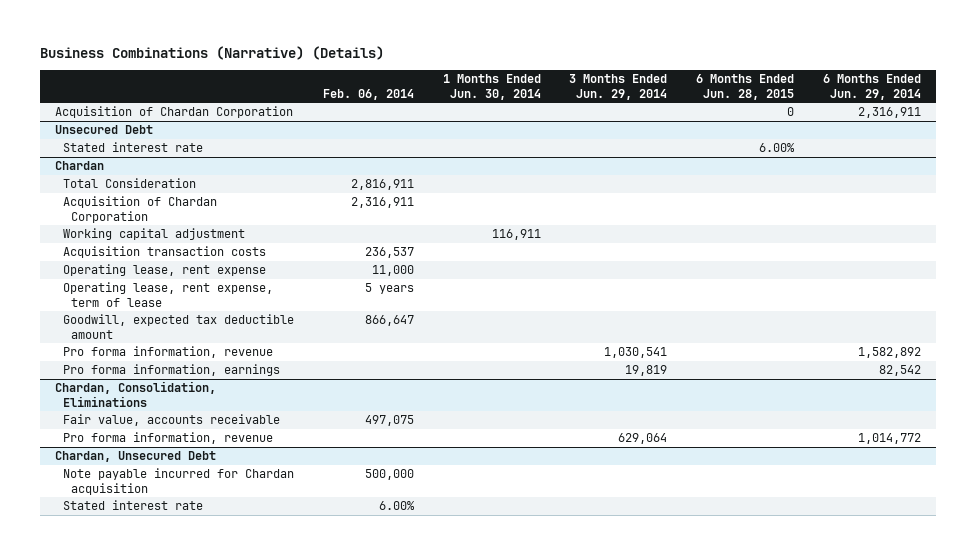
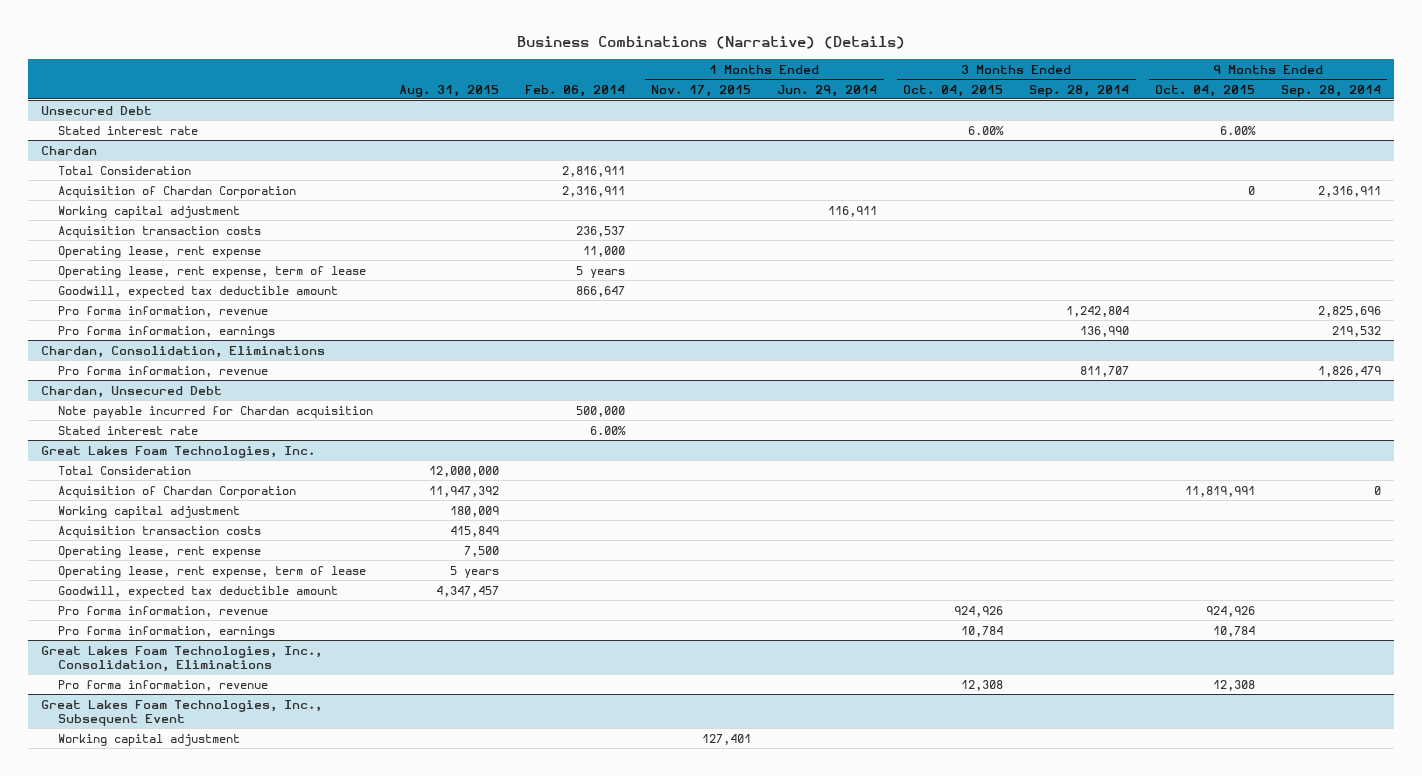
- | Feb. 06, 2014 | 1 Months Ended Jun. 30, 2014 | 3 Months Ended Jun. 29, 2014 | 6 Months Ended Jun. 28, 2015 | 6 Months Ended Jun. 29, 2014
+ | Aug. 31, 2015 | Feb. 06, 2014 | 1 Months Ended Nov. 17, 2015 | 1 Months Ended Jun. 29, 2014 | 3 Months Ended Oct. 04, 2015 | 3 Months Ended Sep. 28, 2014 | 9 Months Ended Oct. 04, 2015 | 9 Months Ended Sep. 28, 2014
- Acquisition of Chardan Corporation | | | | 0 | 2,316,911
@ Chardan, Consolidation, Eliminations
- Fair value, accounts receivable | 497,075 | | | |
+ Great Lakes Foam Technologies, Inc.
+ Total Consideration | 12,000,000 | | | | | | |
+ Acquisition of Chardan Corporation | 11,947,392 | | | | | | 11,819,991 | 0
+ Working capital adjustment | 180,009 | | | | | | |
+ Acquisition transaction costs | 415,849 | | | | | | |
+ Operating lease, rent expense | 7,500 | | | | | | |
+ Operating lease, rent expense, term of lease | 5 years | | | | | | |
+ Goodwill, expected tax deductible amount | 4,347,457 | | | | | | |
+ Pro forma information, revenue | | | | | 924,926 | | 924,926 |
+ Pro forma information, earnings | | | | | 10,784 | | 10,784 |
+ Great Lakes Foam Technologies, Inc., Consolidation, Eliminations
+ Pro forma information, revenue | | | | | 12,308 | | 12,308 |
+ Great Lakes Foam Technologies, Inc., Subsequent Event
+ Working capital adjustment | | | 127,401 | | | | |

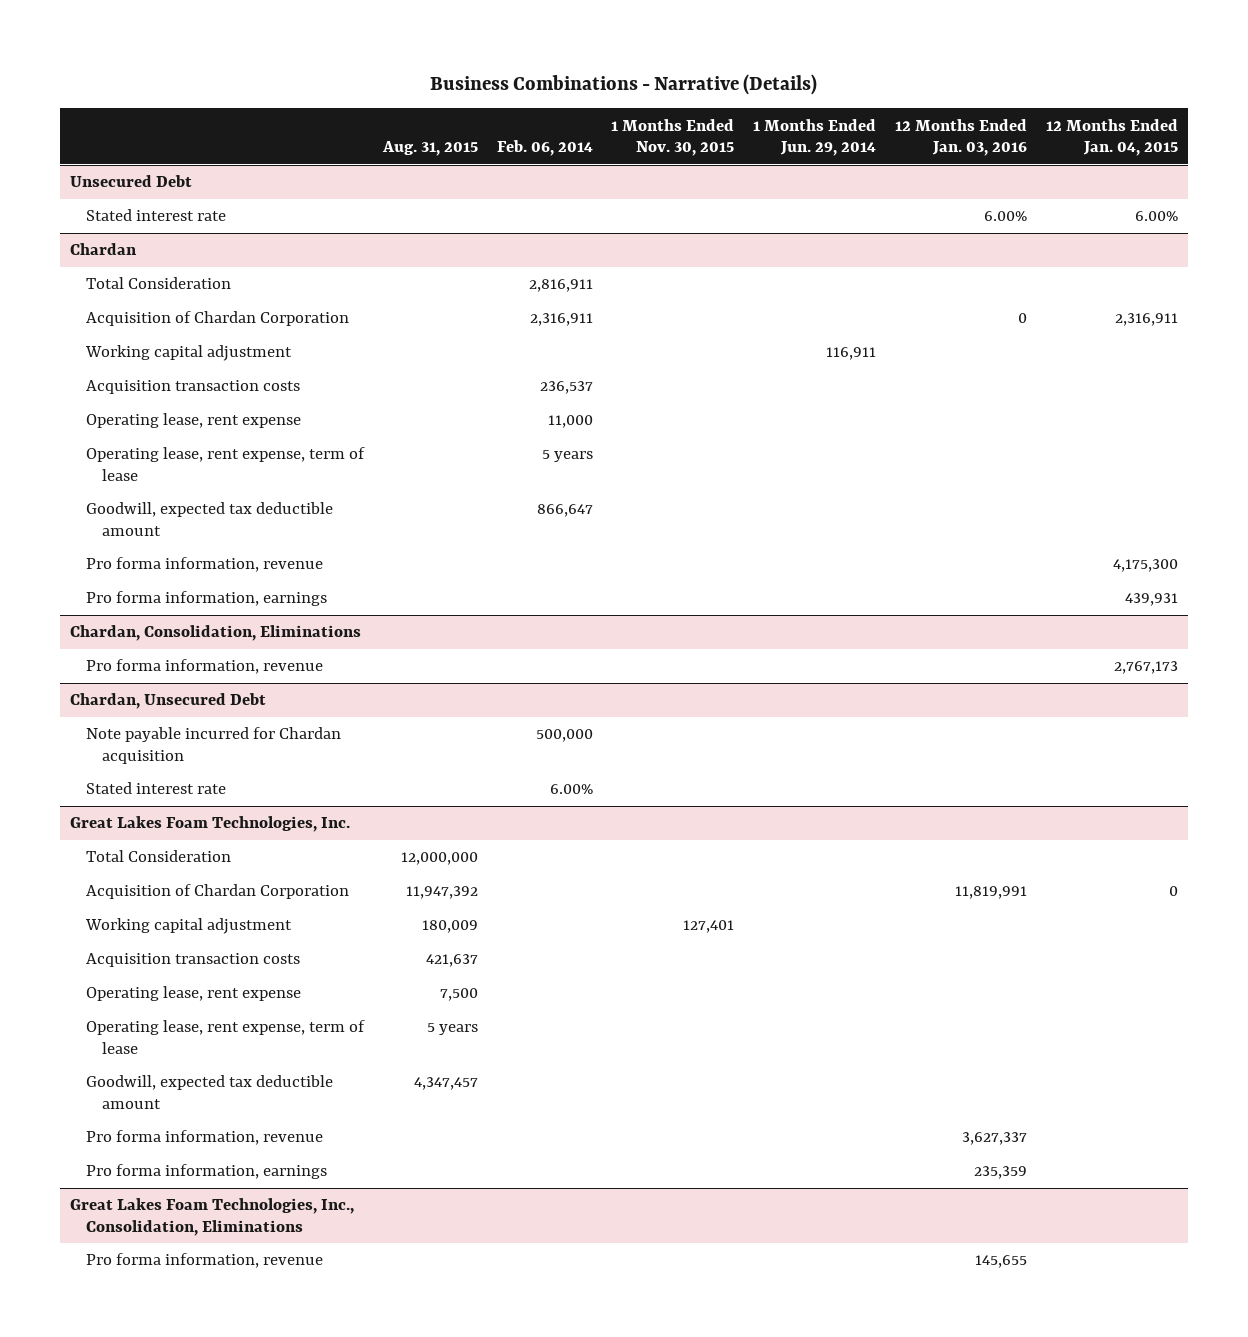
- Business Combinations (Narrative) (Details)
+ Business Combinations - Narrative (Details)
- | Aug. 31, 2015 | Feb. 06, 2014 | 1 Months Ended Nov. 17, 2015 | 1 Months Ended Jun. 29, 2014 | 3 Months Ended Oct. 04, 2015 | 3 Months Ended Sep. 28, 2014 | 9 Months Ended Oct. 04, 2015 | 9 Months Ended Sep. 28, 2014
+ | Aug. 31, 2015 | Feb. 06, 2014 | 1 Months Ended Nov. 30, 2015 | 1 Months Ended Jun. 29, 2014 | 12 Months Ended Jan. 03, 2016 | 12 Months Ended Jan. 04, 2015
@ Great Lakes Foam Technologies, Inc.
- Acquisition transaction costs | 415,849 | | | | | | |
+ Acquisition transaction costs | 421,637 | | | | |
- Great Lakes Foam Technologies, Inc., Subsequent Event
- Working capital adjustment | | | 127,401 | | | | |

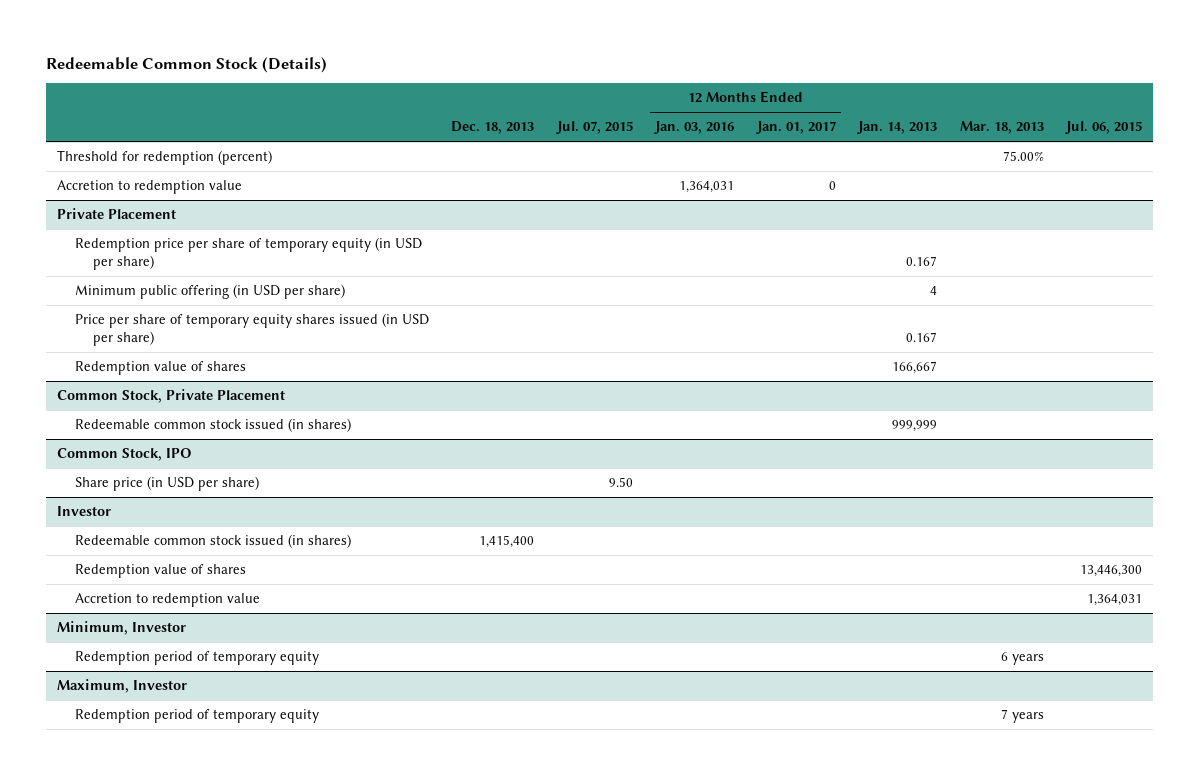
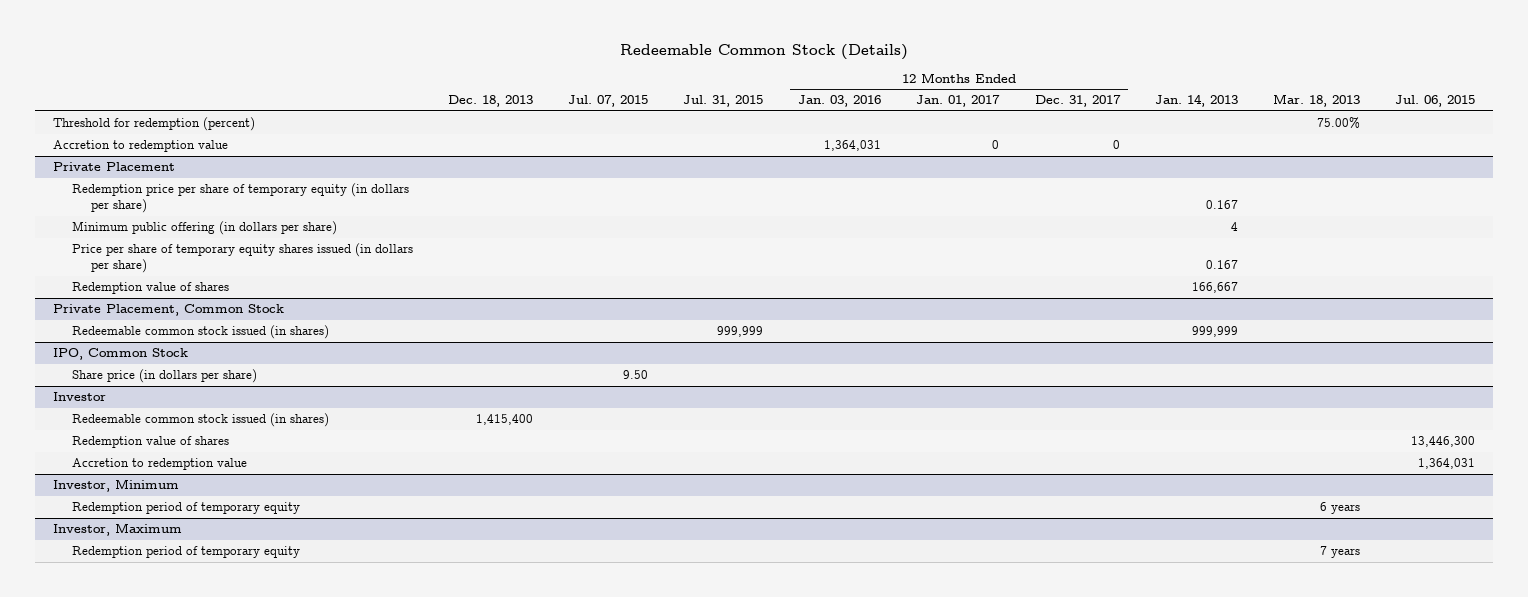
- | Dec. 18, 2013 | Jul. 07, 2015 | 12 Months Ended Jan. 03, 2016 | 12 Months Ended Jan. 01, 2017 | Jan. 14, 2013 | Mar. 18, 2013 | Jul. 06, 2015
+ | Dec. 18, 2013 | Jul. 07, 2015 | Jul. 31, 2015 | 12 Months Ended Jan. 03, 2016 | 12 Months Ended Jan. 01, 2017 | 12 Months Ended Dec. 31, 2017 | Jan. 14, 2013 | Mar. 18, 2013 | Jul. 06, 2015
@ Private Placement
- Redemption price per share of temporary equity (in USD per share) | | | | | 0.167 | |
- Minimum public offering (in USD per share) | | | | | 4 | |
- Price per share of temporary equity shares issued (in USD per share) | | | | | 0.167 | |
+ Redemption price per share of temporary equity (in dollars per share) | | | | | | | 0.167 | |
+ Minimum public offering (in dollars per share) | | | | | | | 4 | |
+ Price per share of temporary equity shares issued (in dollars per share) | | | | | | | 0.167 | |
- Common Stock, Private Placement
+ Private Placement, Common Stock
- Common Stock, IPO
- Share price (in USD per share) | | 9.50 | | | | |
+ IPO, Common Stock
+ Share price (in dollars per share) | | 9.50 | | | | | | |
- Minimum, Investor
+ Investor, Minimum
- Maximum, Investor
+ Investor, Maximum

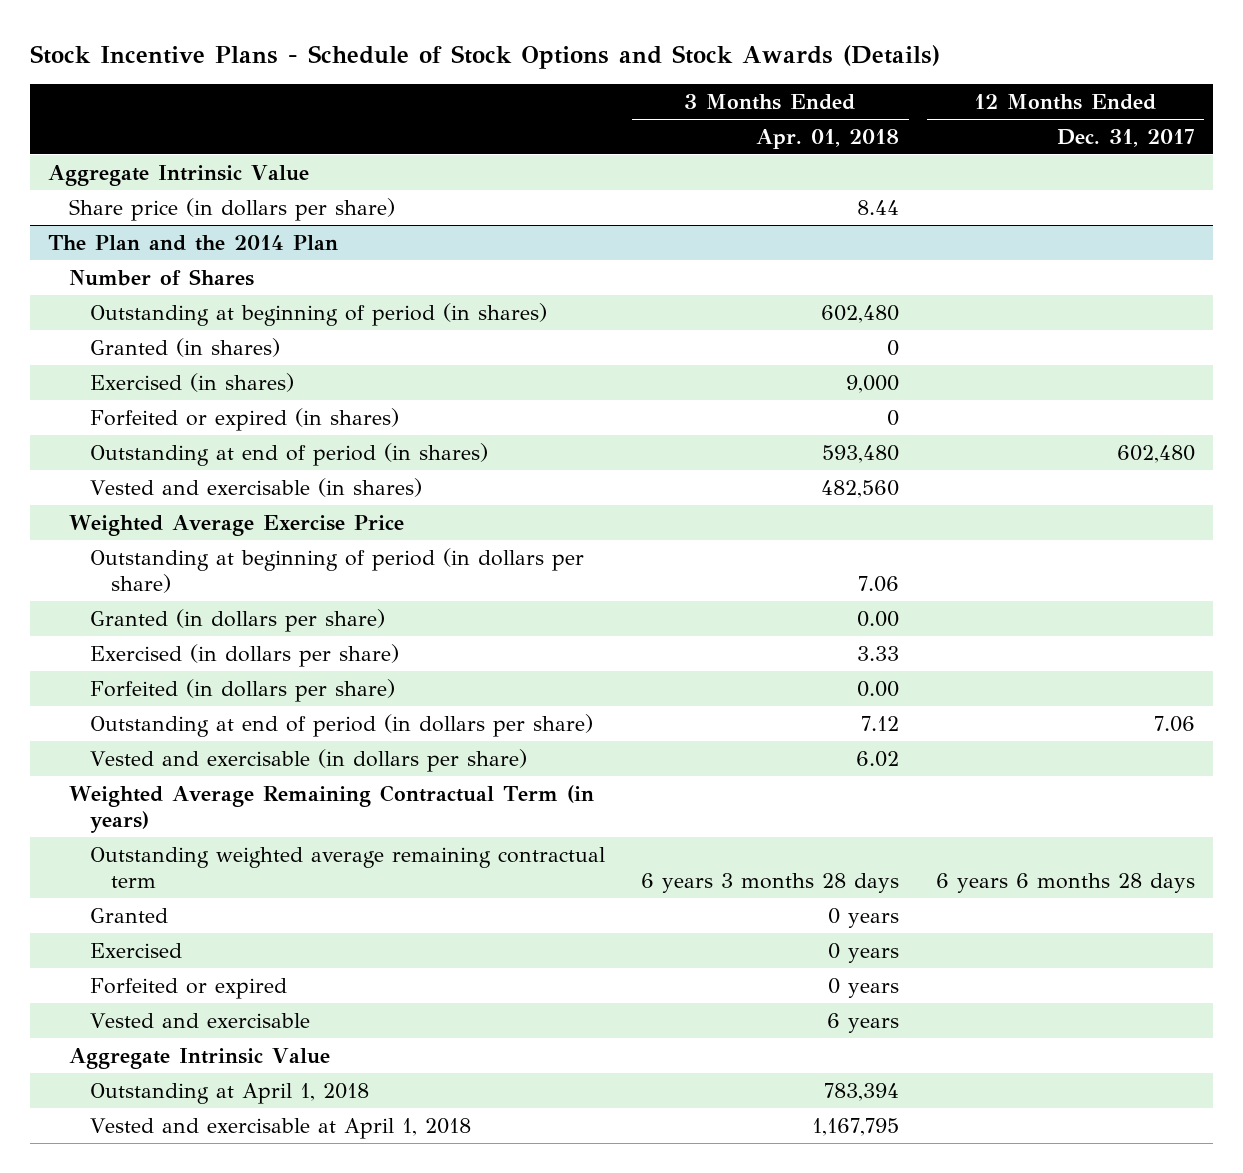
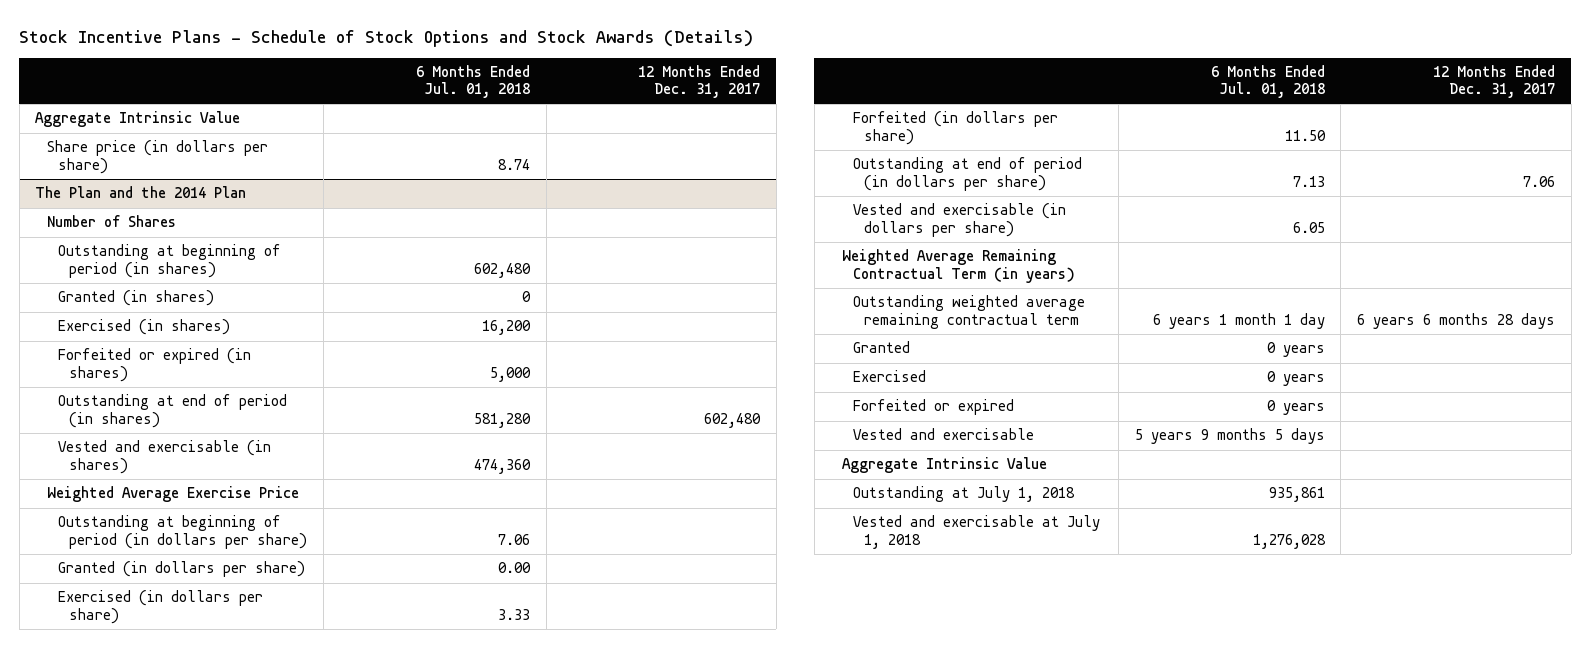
- | 3 Months Ended Apr. 01, 2018 | 12 Months Ended Dec. 31, 2017
+ | 6 Months Ended Jul. 01, 2018 | 12 Months Ended Dec. 31, 2017
@ The Plan and the 2014 Plan
- Outstanding at April 1, 2018 | 783,394 |
- Vested and exercisable at April 1, 2018 | 1,167,795 |
+ Outstanding at July 1, 2018 | 935,861 |
+ Vested and exercisable at July 1, 2018 | 1,276,028 |

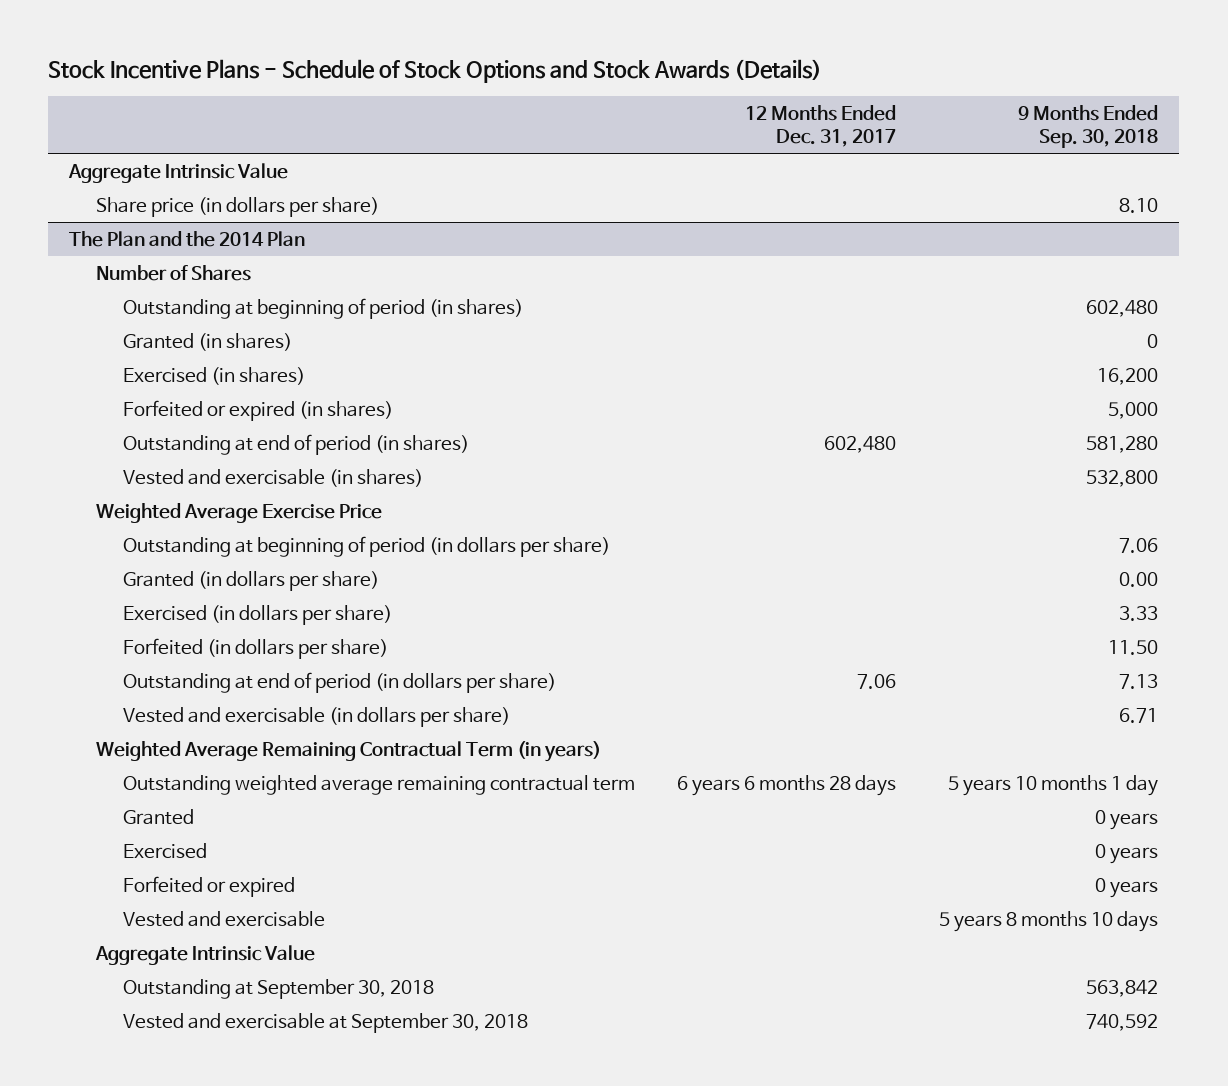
- | 6 Months Ended Jul. 01, 2018 | 12 Months Ended Dec. 31, 2017
+ | 12 Months Ended Dec. 31, 2017 | 9 Months Ended Sep. 30, 2018
@ The Plan and the 2014 Plan
- Outstanding at July 1, 2018 | 935,861 |
- Vested and exercisable at July 1, 2018 | 1,276,028 |
+ Outstanding at September 30, 2018 | | 563,842
+ Vested and exercisable at September 30, 2018 | | 740,592

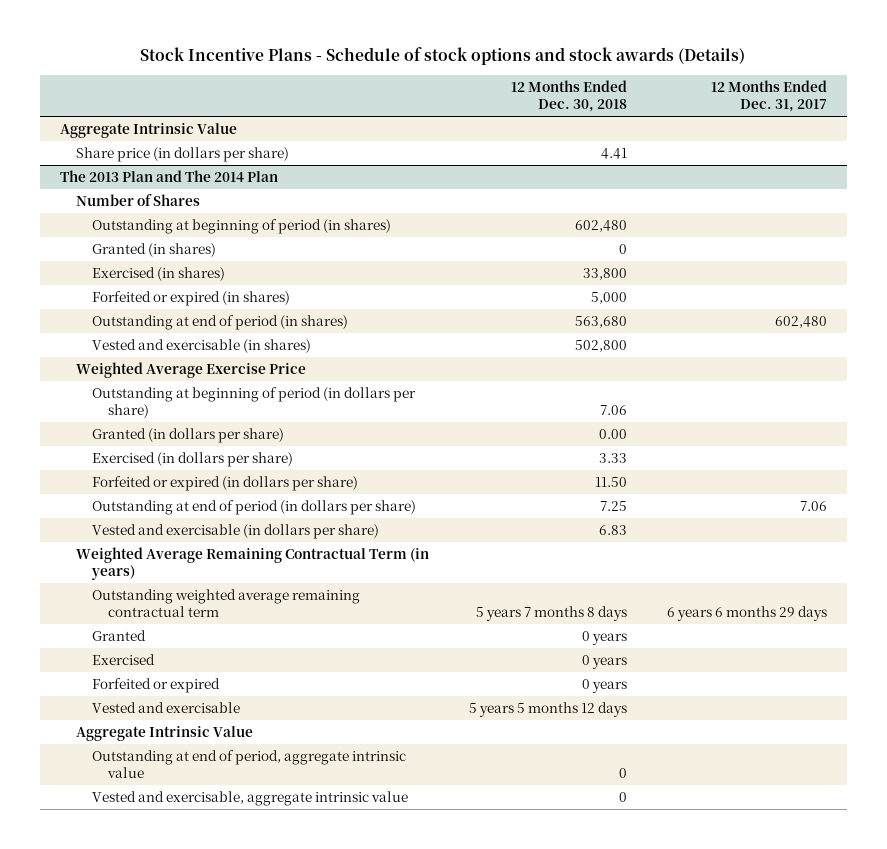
- Stock Incentive Plans - Schedule of Stock Options and Stock Awards (Details)
+ Stock Incentive Plans - Schedule of stock options and stock awards (Details)
- | 12 Months Ended Dec. 31, 2017 | 9 Months Ended Sep. 30, 2018
+ | 12 Months Ended Dec. 30, 2018 | 12 Months Ended Dec. 31, 2017
- The Plan and the 2014 Plan
+ The 2013 Plan and The 2014 Plan
- Forfeited (in dollars per share) | | 11.50
+ Forfeited or expired (in dollars per share) | 11.50 |
- Outstanding weighted average remaining contractual term | 6 years 6 months 28 days | 5 years 10 months 1 day
+ Outstanding weighted average remaining contractual term | 5 years 7 months 8 days | 6 years 6 months 29 days
- Outstanding at September 30, 2018 | | 563,842
- Vested and exercisable at September 30, 2018 | | 740,592
+ Outstanding at end of period, aggregate intrinsic value | 0 |
+ Vested and exercisable, aggregate intrinsic value | 0 |

